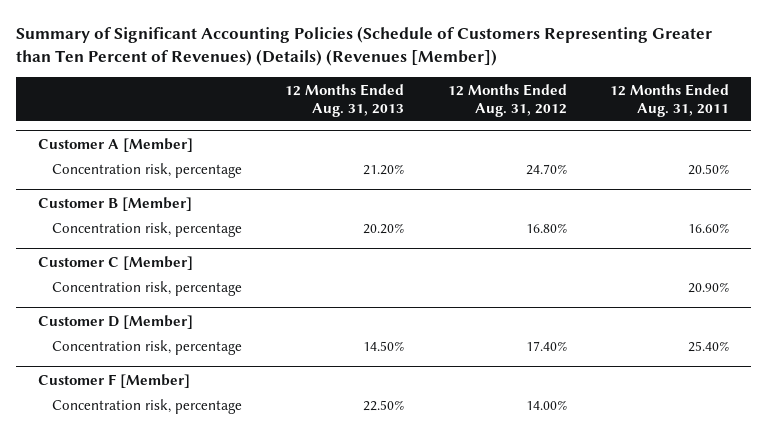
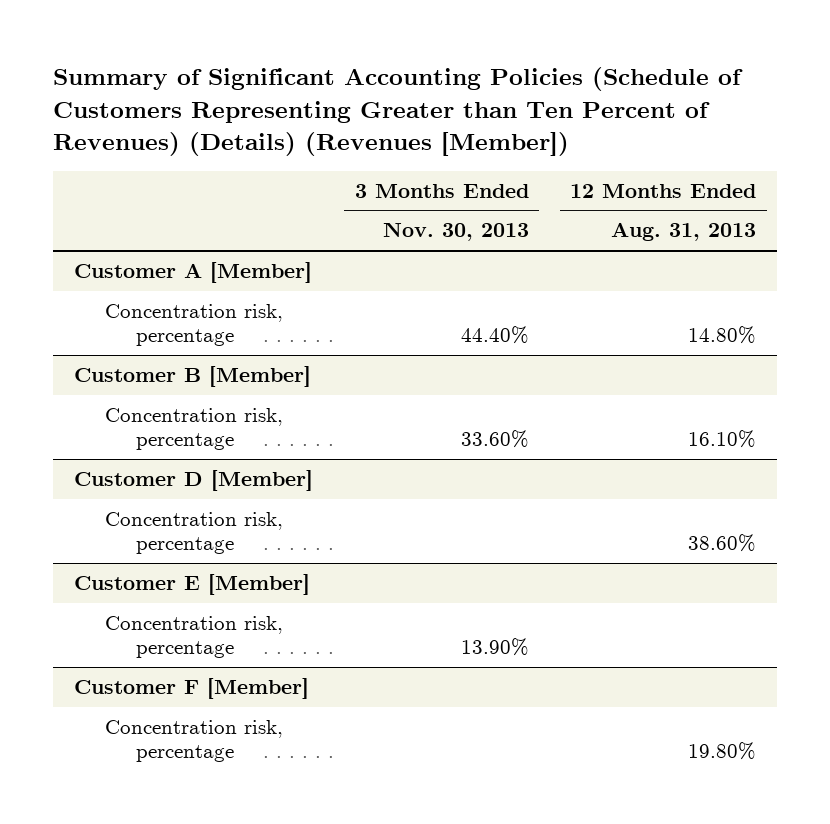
- | 12 Months Ended Aug. 31, 2013 | 12 Months Ended Aug. 31, 2012 | 12 Months Ended Aug. 31, 2011
+ | 3 Months Ended Nov. 30, 2013 | 12 Months Ended Aug. 31, 2013
@ Customer A [Member]
- Concentration risk, percentage | 21.20% | 24.70% | 20.50%
+ Concentration risk, percentage | 44.40% | 14.80%
@ Customer B [Member]
- Concentration risk, percentage | 20.20% | 16.80% | 16.60%
- Customer C [Member]
- Concentration risk, percentage | | | 20.90%
@ Customer B [Member]
+ Concentration risk, percentage | 33.60% | 16.10%
@ Customer D [Member]
- Concentration risk, percentage | 14.50% | 17.40% | 25.40%
+ Concentration risk, percentage | | 38.60%
+ Customer E [Member]
+ Concentration risk, percentage | 13.90% |
@ Customer F [Member]
- Concentration risk, percentage | 22.50% | 14.00% |
+ Concentration risk, percentage | | 19.80%

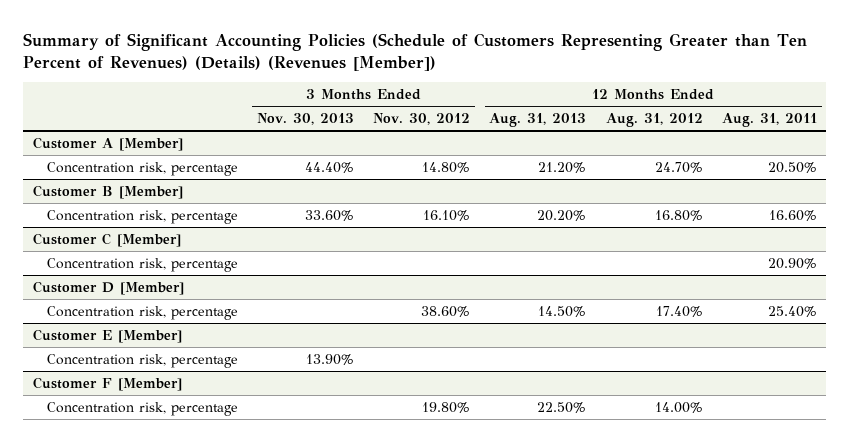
- | 3 Months Ended Nov. 30, 2013 | 12 Months Ended Aug. 31, 2013
+ | 3 Months Ended Nov. 30, 2013 | 3 Months Ended Nov. 30, 2012 | 12 Months Ended Aug. 31, 2013 | 12 Months Ended Aug. 31, 2012 | 12 Months Ended Aug. 31, 2011
@ Customer A [Member]
- Concentration risk, percentage | 44.40% | 14.80%
+ Concentration risk, percentage | 44.40% | 14.80% | 21.20% | 24.70% | 20.50%
@ Customer B [Member]
- Concentration risk, percentage | 33.60% | 16.10%
+ Concentration risk, percentage | 33.60% | 16.10% | 20.20% | 16.80% | 16.60%
+ Customer C [Member]
+ Concentration risk, percentage | | | | | 20.90%
@ Customer D [Member]
- Concentration risk, percentage | | 38.60%
+ Concentration risk, percentage | | 38.60% | 14.50% | 17.40% | 25.40%
@ Customer F [Member]
- Concentration risk, percentage | | 19.80%
+ Concentration risk, percentage | | 19.80% | 22.50% | 14.00% |

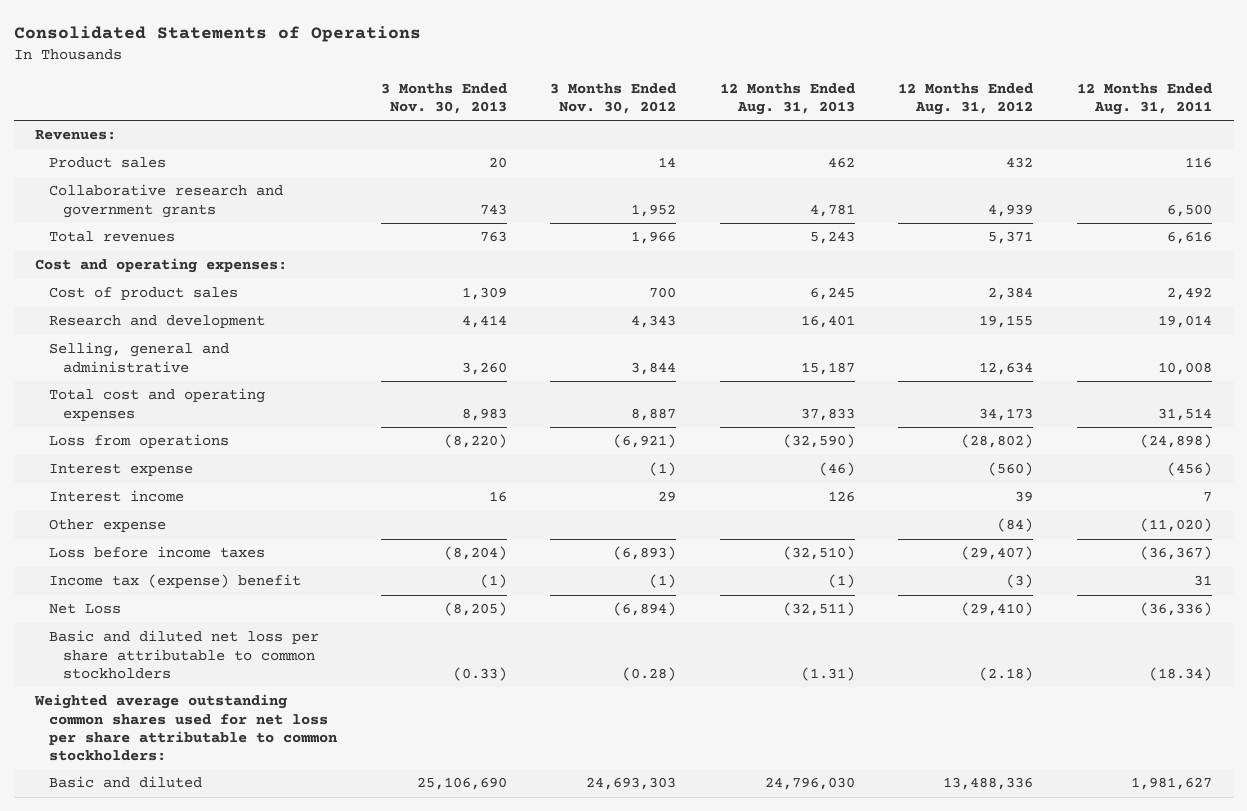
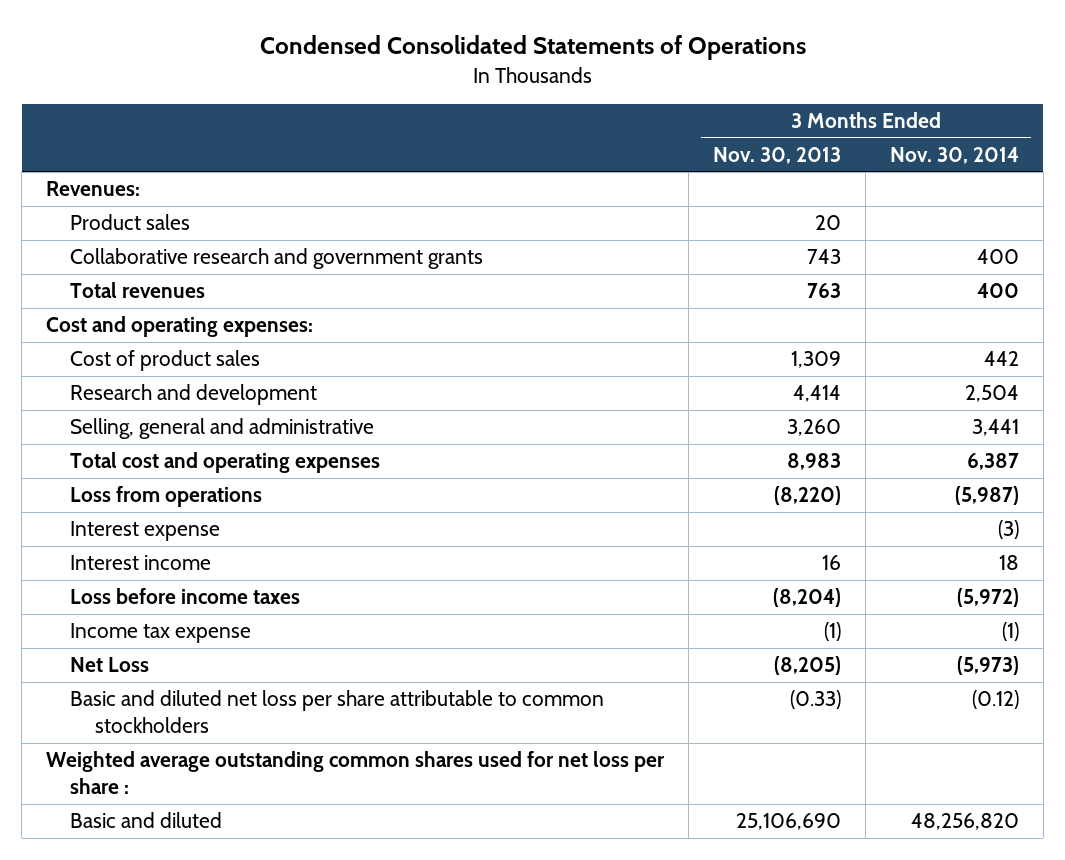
- Consolidated Statements of Operations
+ Condensed Consolidated Statements of Operations
- | 3 Months Ended Nov. 30, 2013 | 3 Months Ended Nov. 30, 2012 | 12 Months Ended Aug. 31, 2013 | 12 Months Ended Aug. 31, 2012 | 12 Months Ended Aug. 31, 2011
+ | 3 Months Ended Nov. 30, 2013 | 3 Months Ended Nov. 30, 2014
- Other expense | | | | (84) | (11,020)
- Income tax (expense) benefit | (1) | (1) | (1) | (3) | 31
+ Income tax expense | (1) | (1)
- Weighted average outstanding common shares used for net loss per share attributable to common stockholders:
+ Weighted average outstanding common shares used for net loss per share :

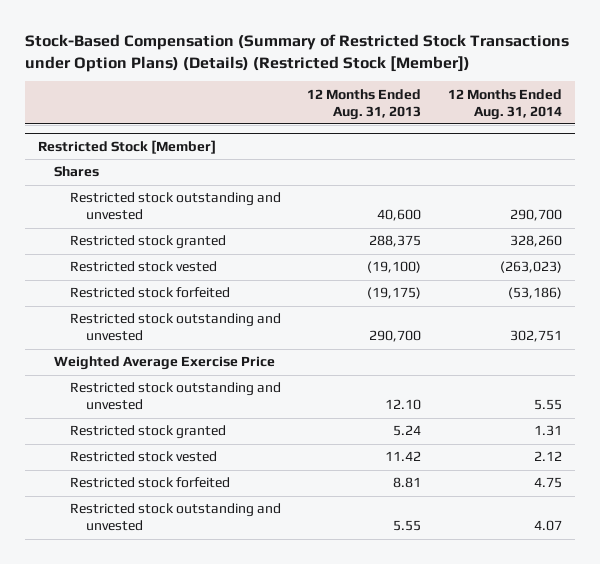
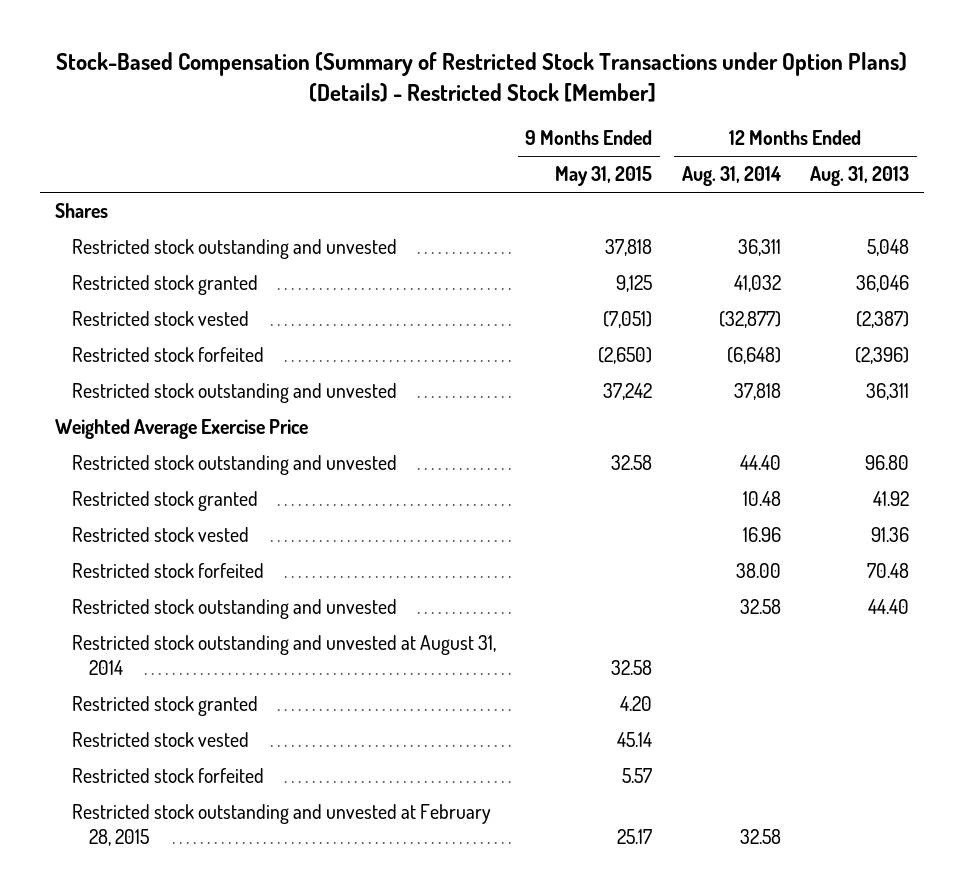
- Stock-Based Compensation (Summary of Restricted Stock Transactions under Option Plans) (Details) (Restricted Stock [Member])
+ Stock-Based Compensation (Summary of Restricted Stock Transactions under Option Plans) (Details) - Restricted Stock [Member]
- | 12 Months Ended Aug. 31, 2013 | 12 Months Ended Aug. 31, 2014
+ | 9 Months Ended May 31, 2015 | 12 Months Ended Aug. 31, 2014 | 12 Months Ended Aug. 31, 2013
- Restricted Stock [Member]
- Restricted stock outstanding and unvested | 40,600 | 290,700
- Restricted stock granted | 288,375 | 328,260
- Restricted stock vested | (19,100) | (263,023)
- Restricted stock forfeited | (19,175) | (53,186)
- Restricted stock outstanding and unvested | 290,700 | 302,751
+ Restricted stock outstanding and unvested | 37,818 | 36,311 | 5,048
+ Restricted stock granted | 9,125 | 41,032 | 36,046
+ Restricted stock vested | (7,051) | (32,877) | (2,387)
+ Restricted stock forfeited | (2,650) | (6,648) | (2,396)
+ Restricted stock outstanding and unvested | 37,242 | 37,818 | 36,311
- Restricted stock outstanding and unvested | 12.10 | 5.55
- Restricted stock granted | 5.24 | 1.31
- Restricted stock vested | 11.42 | 2.12
- Restricted stock forfeited | 8.81 | 4.75
- Restricted stock outstanding and unvested | 5.55 | 4.07
+ Restricted stock outstanding and unvested | 32.58 | 44.40 | 96.80
+ Restricted stock granted | | 10.48 | 41.92
+ Restricted stock vested | | 16.96 | 91.36
+ Restricted stock forfeited | | 38.00 | 70.48
+ Restricted stock outstanding and unvested | | 32.58 | 44.40
+ Restricted stock outstanding and unvested at August 31, 2014 | 32.58 | |
+ Restricted stock granted | 4.20 | |
+ Restricted stock vested | 45.14 | |
+ Restricted stock forfeited | 5.57 | |
+ Restricted stock outstanding and unvested at February 28, 2015 | 25.17 | 32.58 |

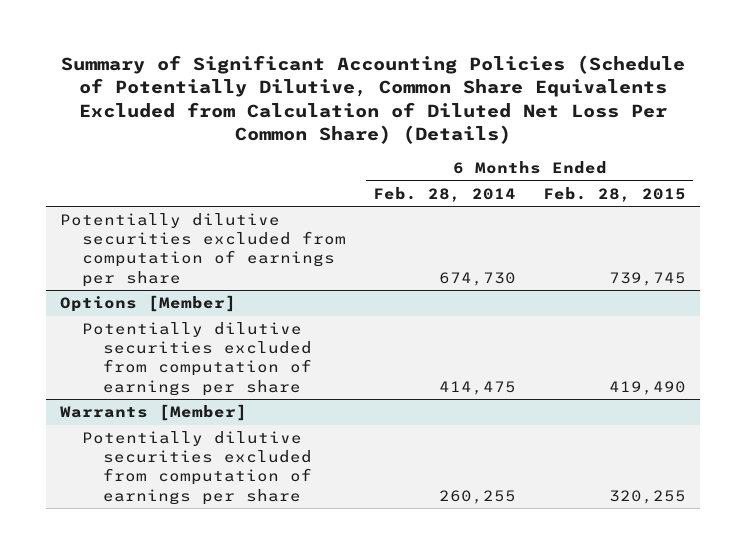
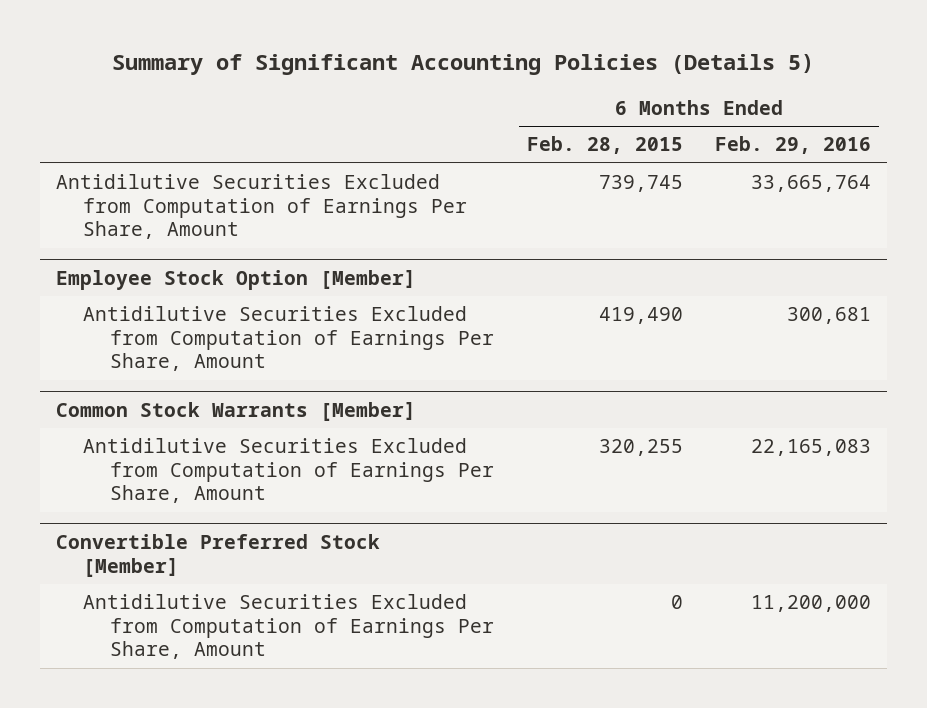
- Summary of Significant Accounting Policies (Schedule of Potentially Dilutive, Common Share Equivalents Excluded from Calculation of Diluted Net Loss Per Common Share) (Details)
+ Summary of Significant Accounting Policies (Details 5)
- | 6 Months Ended Feb. 28, 2014 | 6 Months Ended Feb. 28, 2015
+ | 6 Months Ended Feb. 28, 2015 | 6 Months Ended Feb. 29, 2016
- Potentially dilutive securities excluded from computation of earnings per share | 674,730 | 739,745
- Options [Member]
- Potentially dilutive securities excluded from computation of earnings per share | 414,475 | 419,490
- Warrants [Member]
- Potentially dilutive securities excluded from computation of earnings per share | 260,255 | 320,255
+ Antidilutive Securities Excluded from Computation of Earnings Per Share, Amount | 739,745 | 33,665,764
+ Employee Stock Option [Member]
+ Antidilutive Securities Excluded from Computation of Earnings Per Share, Amount | 419,490 | 300,681
+ Common Stock Warrants [Member]
+ Antidilutive Securities Excluded from Computation of Earnings Per Share, Amount | 320,255 | 22,165,083
+ Convertible Preferred Stock [Member]
+ Antidilutive Securities Excluded from Computation of Earnings Per Share, Amount | 0 | 11,200,000

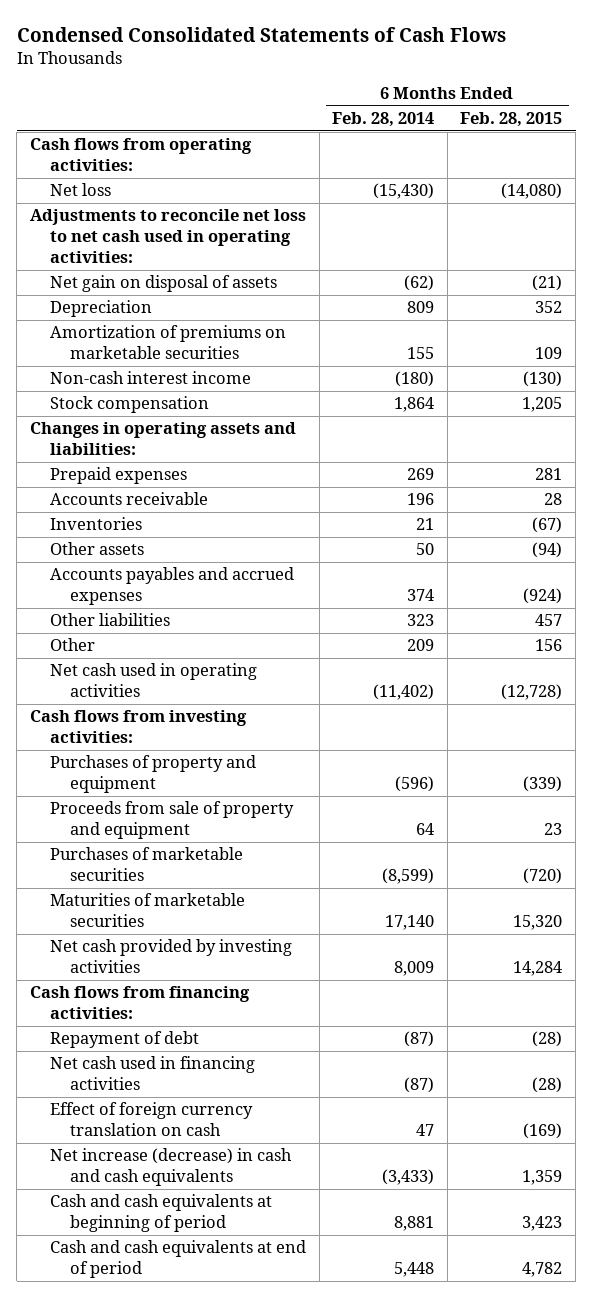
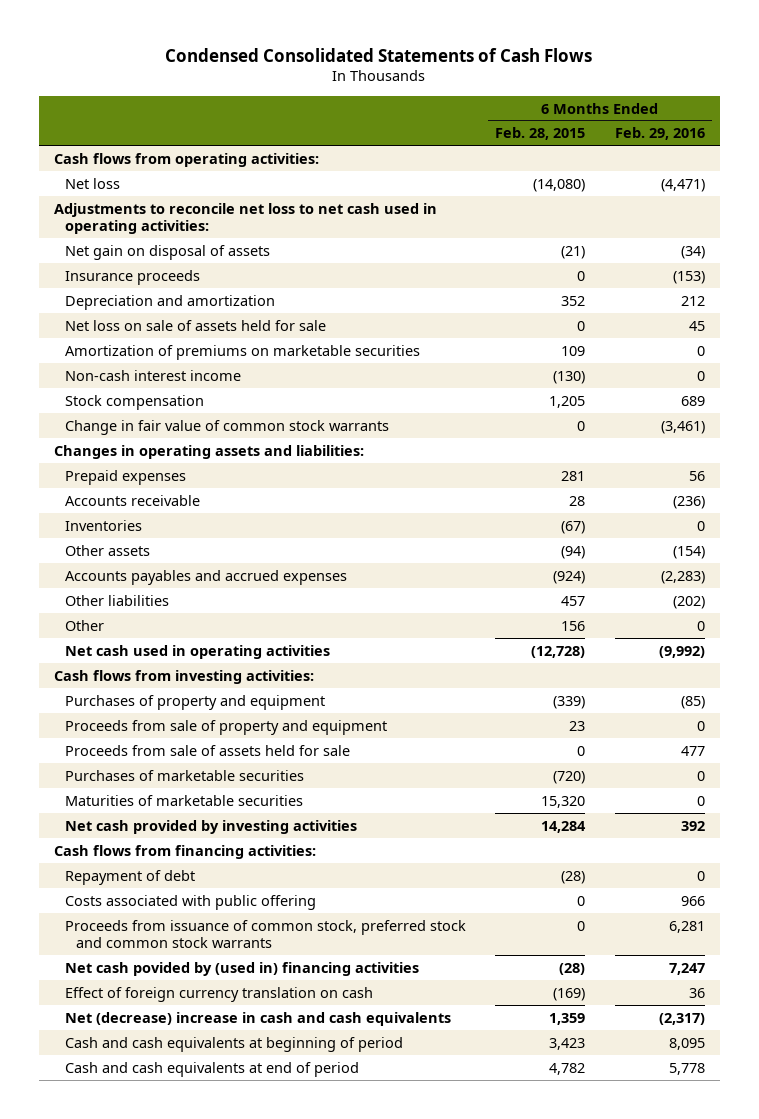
- | 6 Months Ended Feb. 28, 2014 | 6 Months Ended Feb. 28, 2015
+ | 6 Months Ended Feb. 28, 2015 | 6 Months Ended Feb. 29, 2016
- Depreciation | 809 | 352
+ Insurance proceeds | 0 | (153)
+ Depreciation and amortization | 352 | 212
+ Net loss on sale of assets held for sale | 0 | 45
+ Change in fair value of common stock warrants | 0 | (3,461)
+ Proceeds from sale of assets held for sale | 0 | 477
- Net cash used in financing activities | (87) | (28)
+ Costs associated with public offering | 0 | 966
+ Proceeds from issuance of common stock, preferred stock and common stock warrants | 0 | 6,281
+ Net cash povided by (used in) financing activities | (28) | 7,247
- Net increase (decrease) in cash and cash equivalents | (3,433) | 1,359
+ Net (decrease) increase in cash and cash equivalents | 1,359 | (2,317)

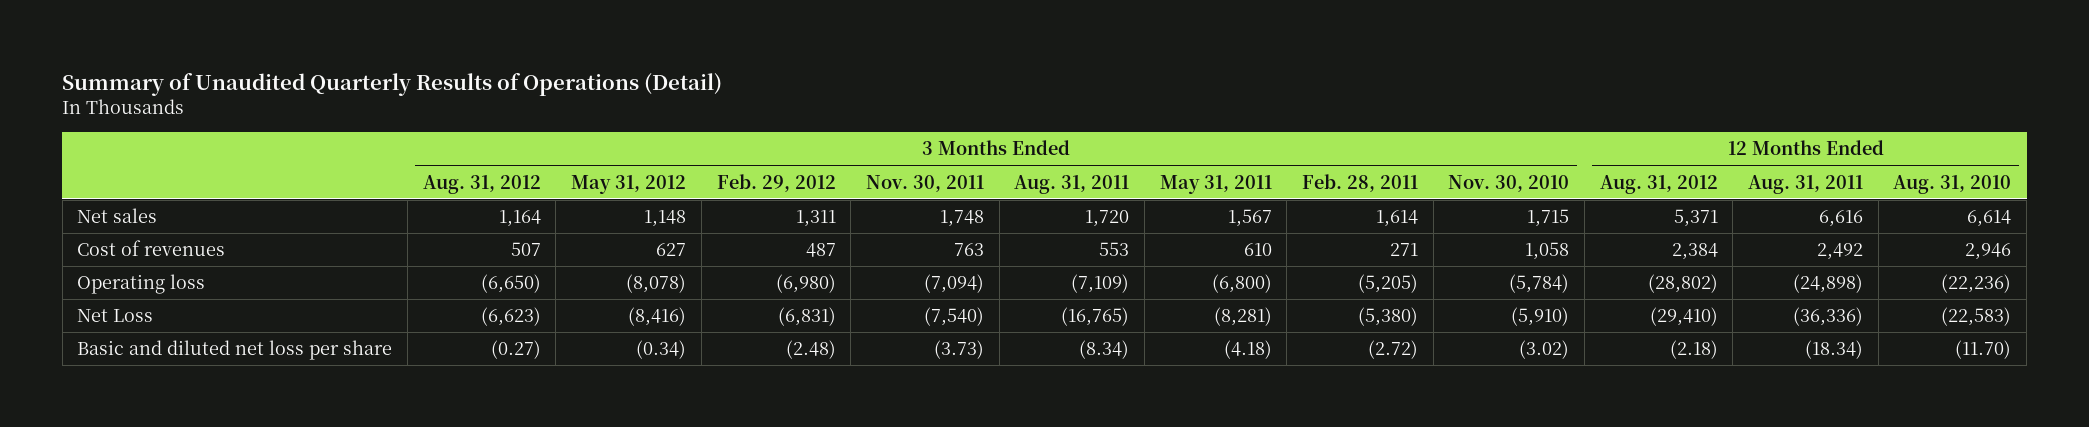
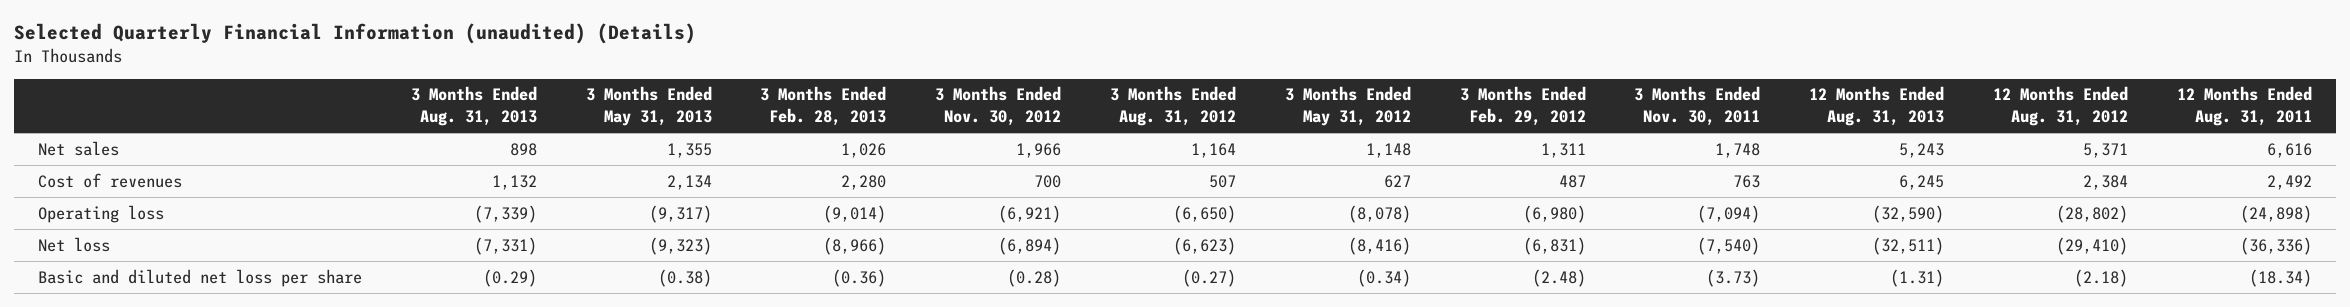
- Summary of Unaudited Quarterly Results of Operations (Detail)
+ Selected Quarterly Financial Information (unaudited) (Details)
- | 3 Months Ended Aug. 31, 2012 | 3 Months Ended May 31, 2012 | 3 Months Ended Feb. 29, 2012 | 3 Months Ended Nov. 30, 2011 | 3 Months Ended Aug. 31, 2011 | 3 Months Ended May 31, 2011 | 3 Months Ended Feb. 28, 2011 | 3 Months Ended Nov. 30, 2010 | 12 Months Ended Aug. 31, 2012 | 12 Months Ended Aug. 31, 2011 | 12 Months Ended Aug. 31, 2010
+ | 3 Months Ended Aug. 31, 2013 | 3 Months Ended May 31, 2013 | 3 Months Ended Feb. 28, 2013 | 3 Months Ended Nov. 30, 2012 | 3 Months Ended Aug. 31, 2012 | 3 Months Ended May 31, 2012 | 3 Months Ended Feb. 29, 2012 | 3 Months Ended Nov. 30, 2011 | 12 Months Ended Aug. 31, 2013 | 12 Months Ended Aug. 31, 2012 | 12 Months Ended Aug. 31, 2011
- Net Loss | (6,623) | (8,416) | (6,831) | (7,540) | (16,765) | (8,281) | (5,380) | (5,910) | (29,410) | (36,336) | (22,583)
+ Net loss | (7,331) | (9,323) | (8,966) | (6,894) | (6,623) | (8,416) | (6,831) | (7,540) | (32,511) | (29,410) | (36,336)

